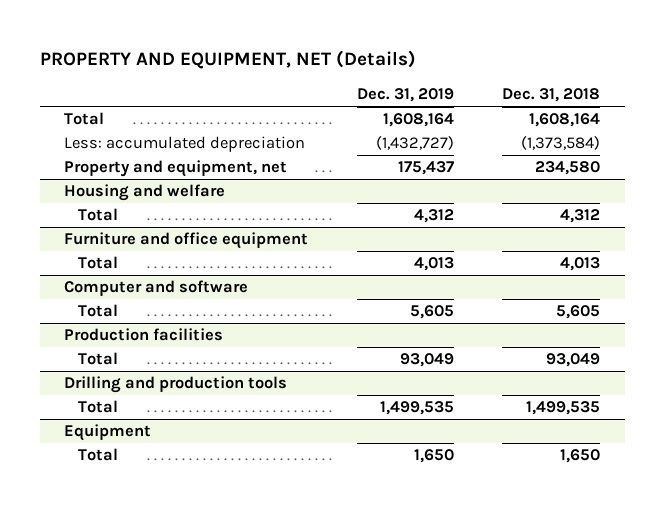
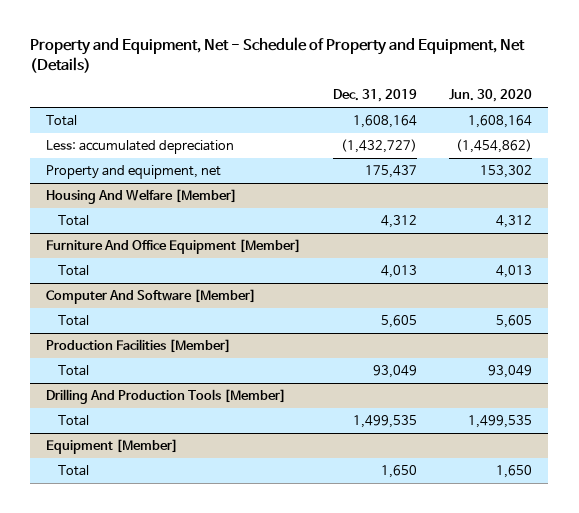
- PROPERTY AND EQUIPMENT, NET (Details)
+ Property and Equipment, Net - Schedule of Property and Equipment, Net (Details)
- | Dec. 31, 2019 | Dec. 31, 2018
+ | Dec. 31, 2019 | Jun. 30, 2020
- Housing and welfare
+ Housing And Welfare [Member]
- Furniture and office equipment
+ Furniture And Office Equipment [Member]
- Computer and software
+ Computer And Software [Member]
- Production facilities
+ Production Facilities [Member]
- Drilling and production tools
+ Drilling And Production Tools [Member]
- Equipment
+ Equipment [Member]

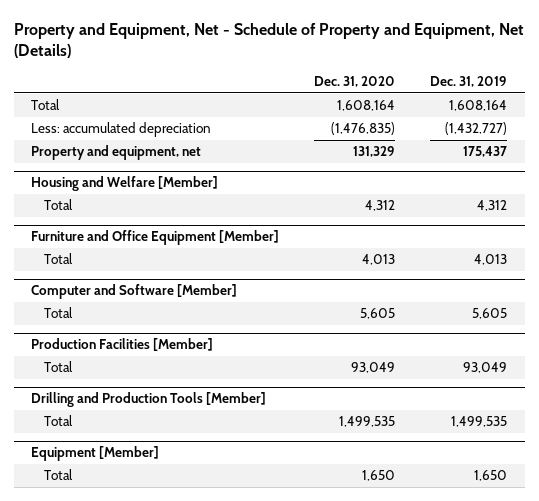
- | Dec. 31, 2019 | Jun. 30, 2020
+ | Dec. 31, 2020 | Dec. 31, 2019
- Housing And Welfare [Member]
+ Housing and Welfare [Member]
- Furniture And Office Equipment [Member]
+ Furniture and Office Equipment [Member]
- Computer And Software [Member]
+ Computer and Software [Member]
- Drilling And Production Tools [Member]
+ Drilling and Production Tools [Member]

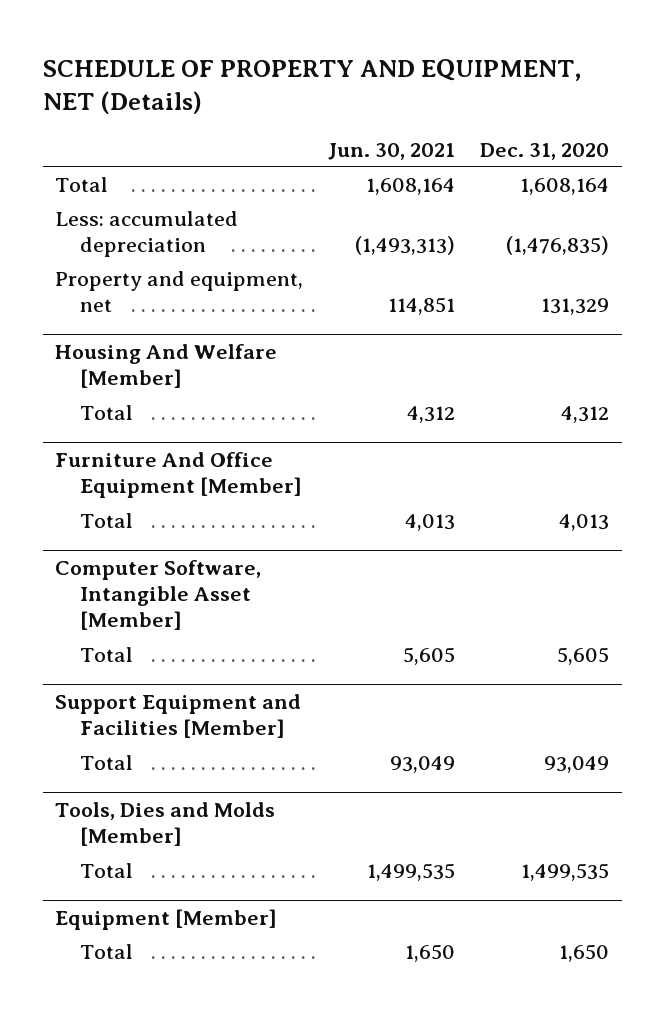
- Property and Equipment, Net - Schedule of Property and Equipment, Net (Details)
+ SCHEDULE OF PROPERTY AND EQUIPMENT, NET (Details)
- | Dec. 31, 2020 | Dec. 31, 2019
+ | Jun. 30, 2021 | Dec. 31, 2020
- Housing and Welfare [Member]
+ Housing And Welfare [Member]
- Furniture and Office Equipment [Member]
+ Furniture And Office Equipment [Member]
- Computer and Software [Member]
+ Computer Software, Intangible Asset [Member]
- Production Facilities [Member]
+ Support Equipment and Facilities [Member]
- Drilling and Production Tools [Member]
+ Tools, Dies and Molds [Member]

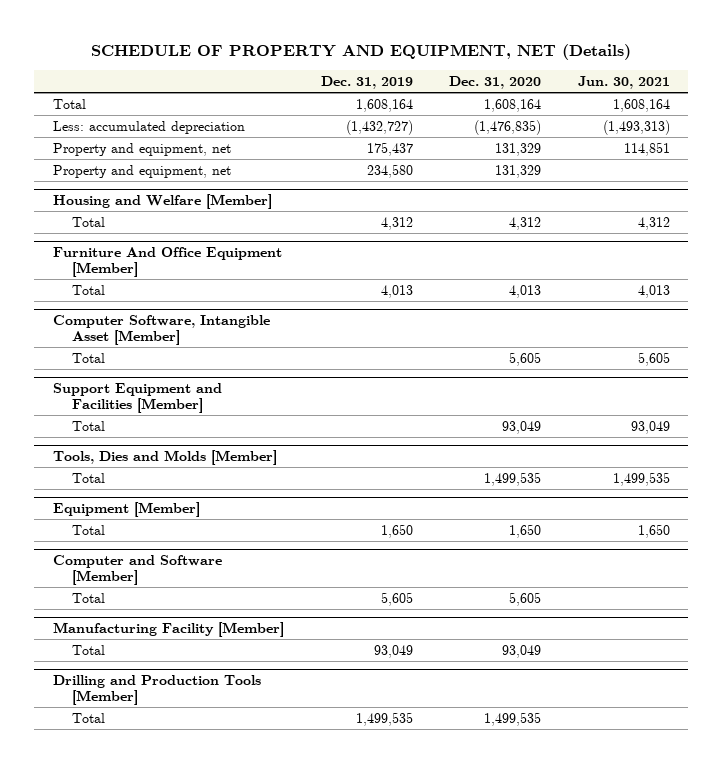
- | Jun. 30, 2021 | Dec. 31, 2020
+ | Dec. 31, 2019 | Dec. 31, 2020 | Jun. 30, 2021
- Housing And Welfare [Member]
+ Property and equipment, net | 234,580 | 131,329 |
+ Housing and Welfare [Member]
+ Computer and Software [Member]
+ Total | 5,605 | 5,605 |
+ Manufacturing Facility [Member]
+ Total | 93,049 | 93,049 |
+ Drilling and Production Tools [Member]
+ Total | 1,499,535 | 1,499,535 |

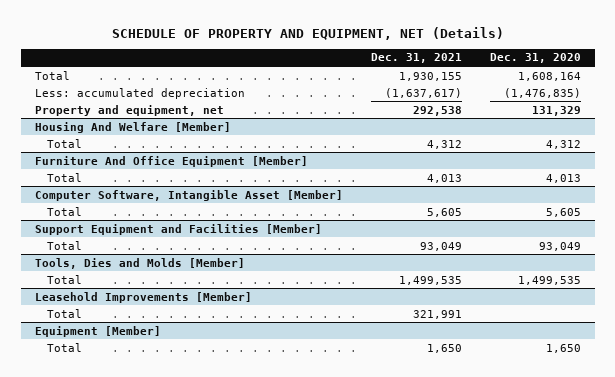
- | Dec. 31, 2019 | Dec. 31, 2020 | Jun. 30, 2021
+ | Dec. 31, 2021 | Dec. 31, 2020
- Property and equipment, net | 234,580 | 131,329 |
- Housing and Welfare [Member]
+ Housing And Welfare [Member]
+ Leasehold Improvements [Member]
+ Total | 321,991 |
- Computer and Software [Member]
- Total | 5,605 | 5,605 |
- Manufacturing Facility [Member]
- Total | 93,049 | 93,049 |
- Drilling and Production Tools [Member]
- Total | 1,499,535 | 1,499,535 |

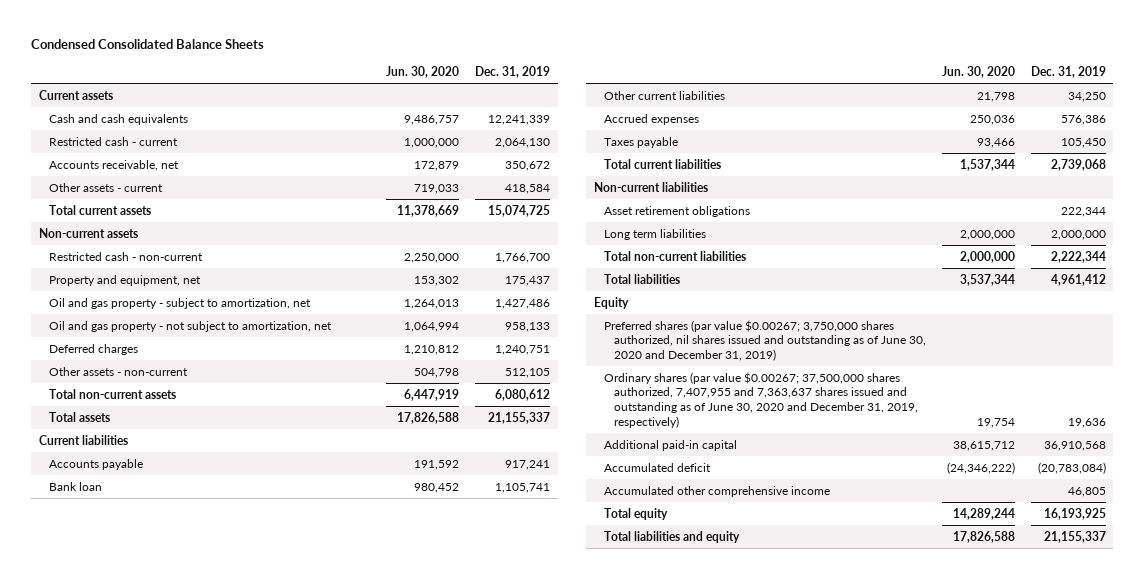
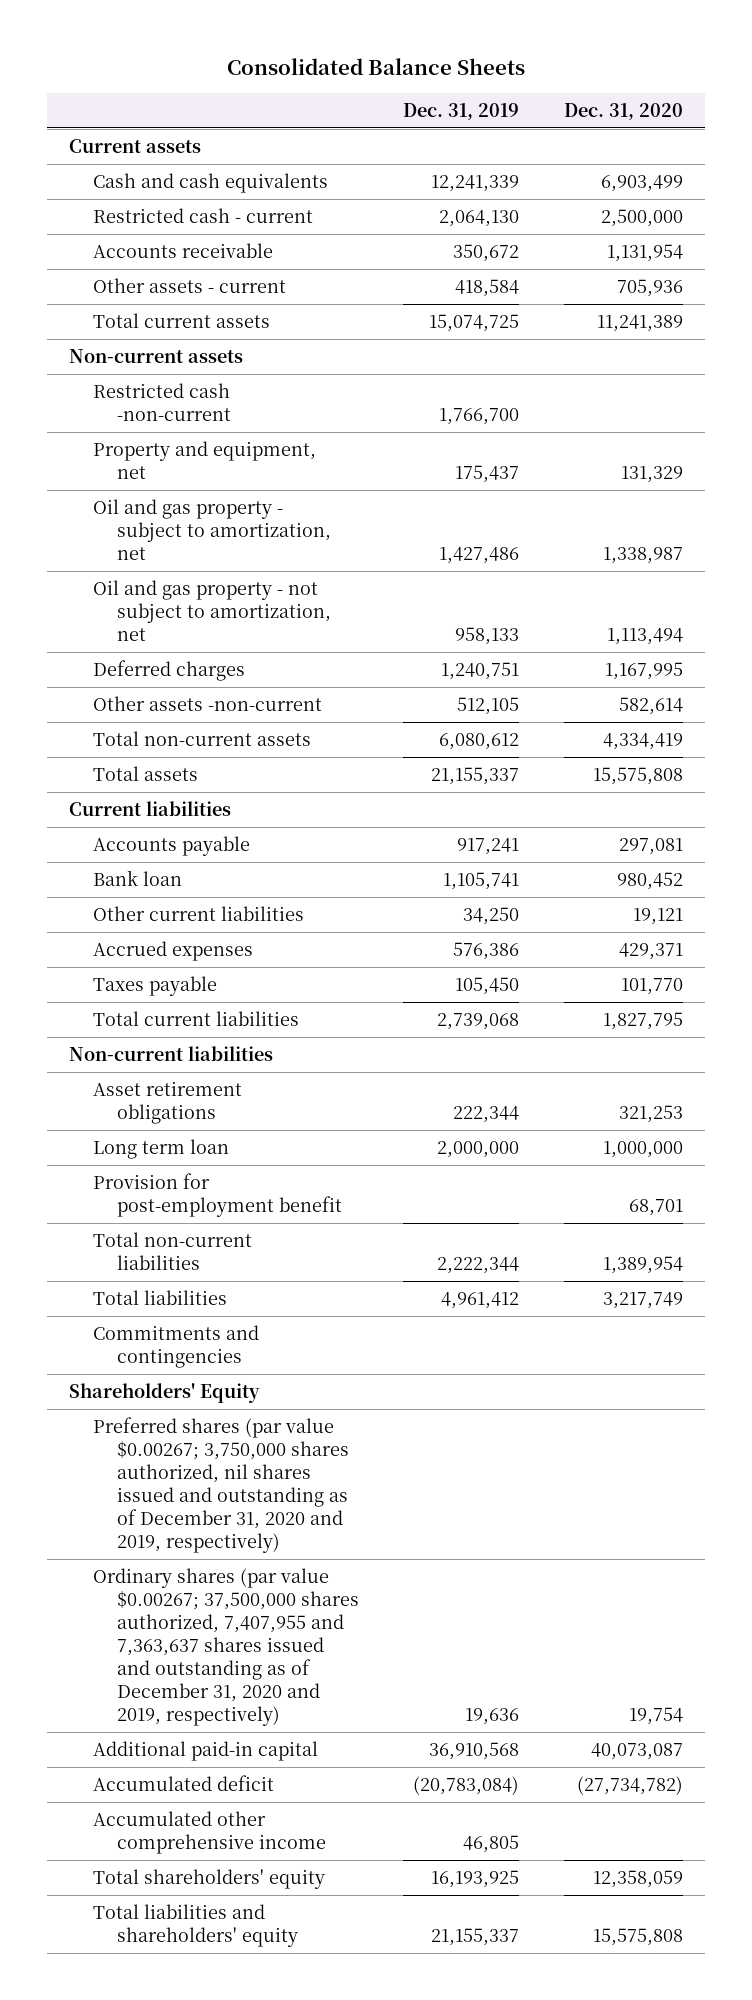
- Condensed Consolidated Balance Sheets
+ Consolidated Balance Sheets
- | Jun. 30, 2020 | Dec. 31, 2019
+ | Dec. 31, 2019 | Dec. 31, 2020
- Accounts receivable, net | 172,879 | 350,672
+ Accounts receivable | 350,672 | 1,131,954
- Restricted cash - non-current | 2,250,000 | 1,766,700
+ Restricted cash -non-current | 1,766,700 |
- Other assets - non-current | 504,798 | 512,105
+ Other assets -non-current | 512,105 | 582,614
- Long term liabilities | 2,000,000 | 2,000,000
+ Long term loan | 2,000,000 | 1,000,000
+ Provision for post-employment benefit | | 68,701
- Equity
- Preferred shares (par value $0.00267; 3,750,000 shares authorized, nil shares issued and outstanding as of June 30, 2020 and December 31, 2019)
- Ordinary shares (par value $0.00267; 37,500,000 shares authorized, 7,407,955 and 7,363,637 shares issued and outstanding as of June 30, 2020 and December 31, 2019, respectively) | 19,754 | 19,636
+ Commitments and contingencies
+ Shareholders' Equity
+ Preferred shares (par value $0.00267; 3,750,000 shares authorized, nil shares issued and outstanding as of December 31, 2020 and 2019, respectively)
+ Ordinary shares (par value $0.00267; 37,500,000 shares authorized, 7,407,955 and 7,363,637 shares issued and outstanding as of December 31, 2020 and 2019, respectively) | 19,636 | 19,754
- Total equity | 14,289,244 | 16,193,925
- Total liabilities and equity | 17,826,588 | 21,155,337
+ Total shareholders' equity | 16,193,925 | 12,358,059
+ Total liabilities and shareholders' equity | 21,155,337 | 15,575,808

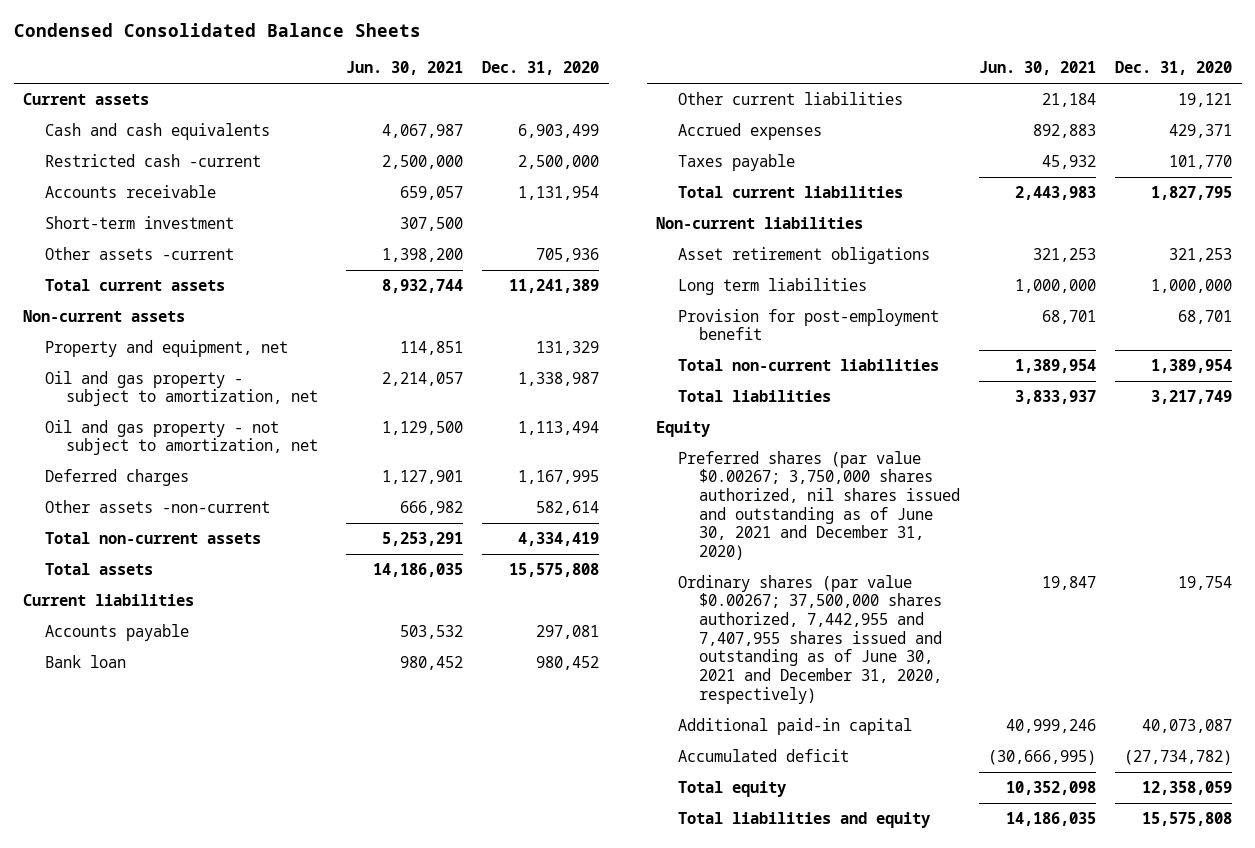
- Consolidated Balance Sheets
+ Condensed Consolidated Balance Sheets
- | Dec. 31, 2019 | Dec. 31, 2020
+ | Jun. 30, 2021 | Dec. 31, 2020
- Restricted cash - current | 2,064,130 | 2,500,000
+ Restricted cash -current | 2,500,000 | 2,500,000
- Other assets - current | 418,584 | 705,936
+ Short-term investment | 307,500 |
+ Other assets -current | 1,398,200 | 705,936
- Restricted cash -non-current | 1,766,700 |
- Long term loan | 2,000,000 | 1,000,000
+ Long term liabilities | 1,000,000 | 1,000,000
- Commitments and contingencies
- Shareholders' Equity
- Preferred shares (par value $0.00267; 3,750,000 shares authorized, nil shares issued and outstanding as of December 31, 2020 and 2019, respectively)
- Ordinary shares (par value $0.00267; 37,500,000 shares authorized, 7,407,955 and 7,363,637 shares issued and outstanding as of December 31, 2020 and 2019, respectively) | 19,636 | 19,754
+ Equity
+ Preferred shares (par value $0.00267; 3,750,000 shares authorized, nil shares issued and outstanding as of June 30, 2021 and December 31, 2020)
+ Ordinary shares (par value $0.00267; 37,500,000 shares authorized, 7,442,955 and 7,407,955 shares issued and outstanding as of June 30, 2021 and December 31, 2020, respectively) | 19,847 | 19,754
- Accumulated other comprehensive income | 46,805 |
- Total shareholders' equity | 16,193,925 | 12,358,059
- Total liabilities and shareholders' equity | 21,155,337 | 15,575,808
+ Total equity | 10,352,098 | 12,358,059
+ Total liabilities and equity | 14,186,035 | 15,575,808

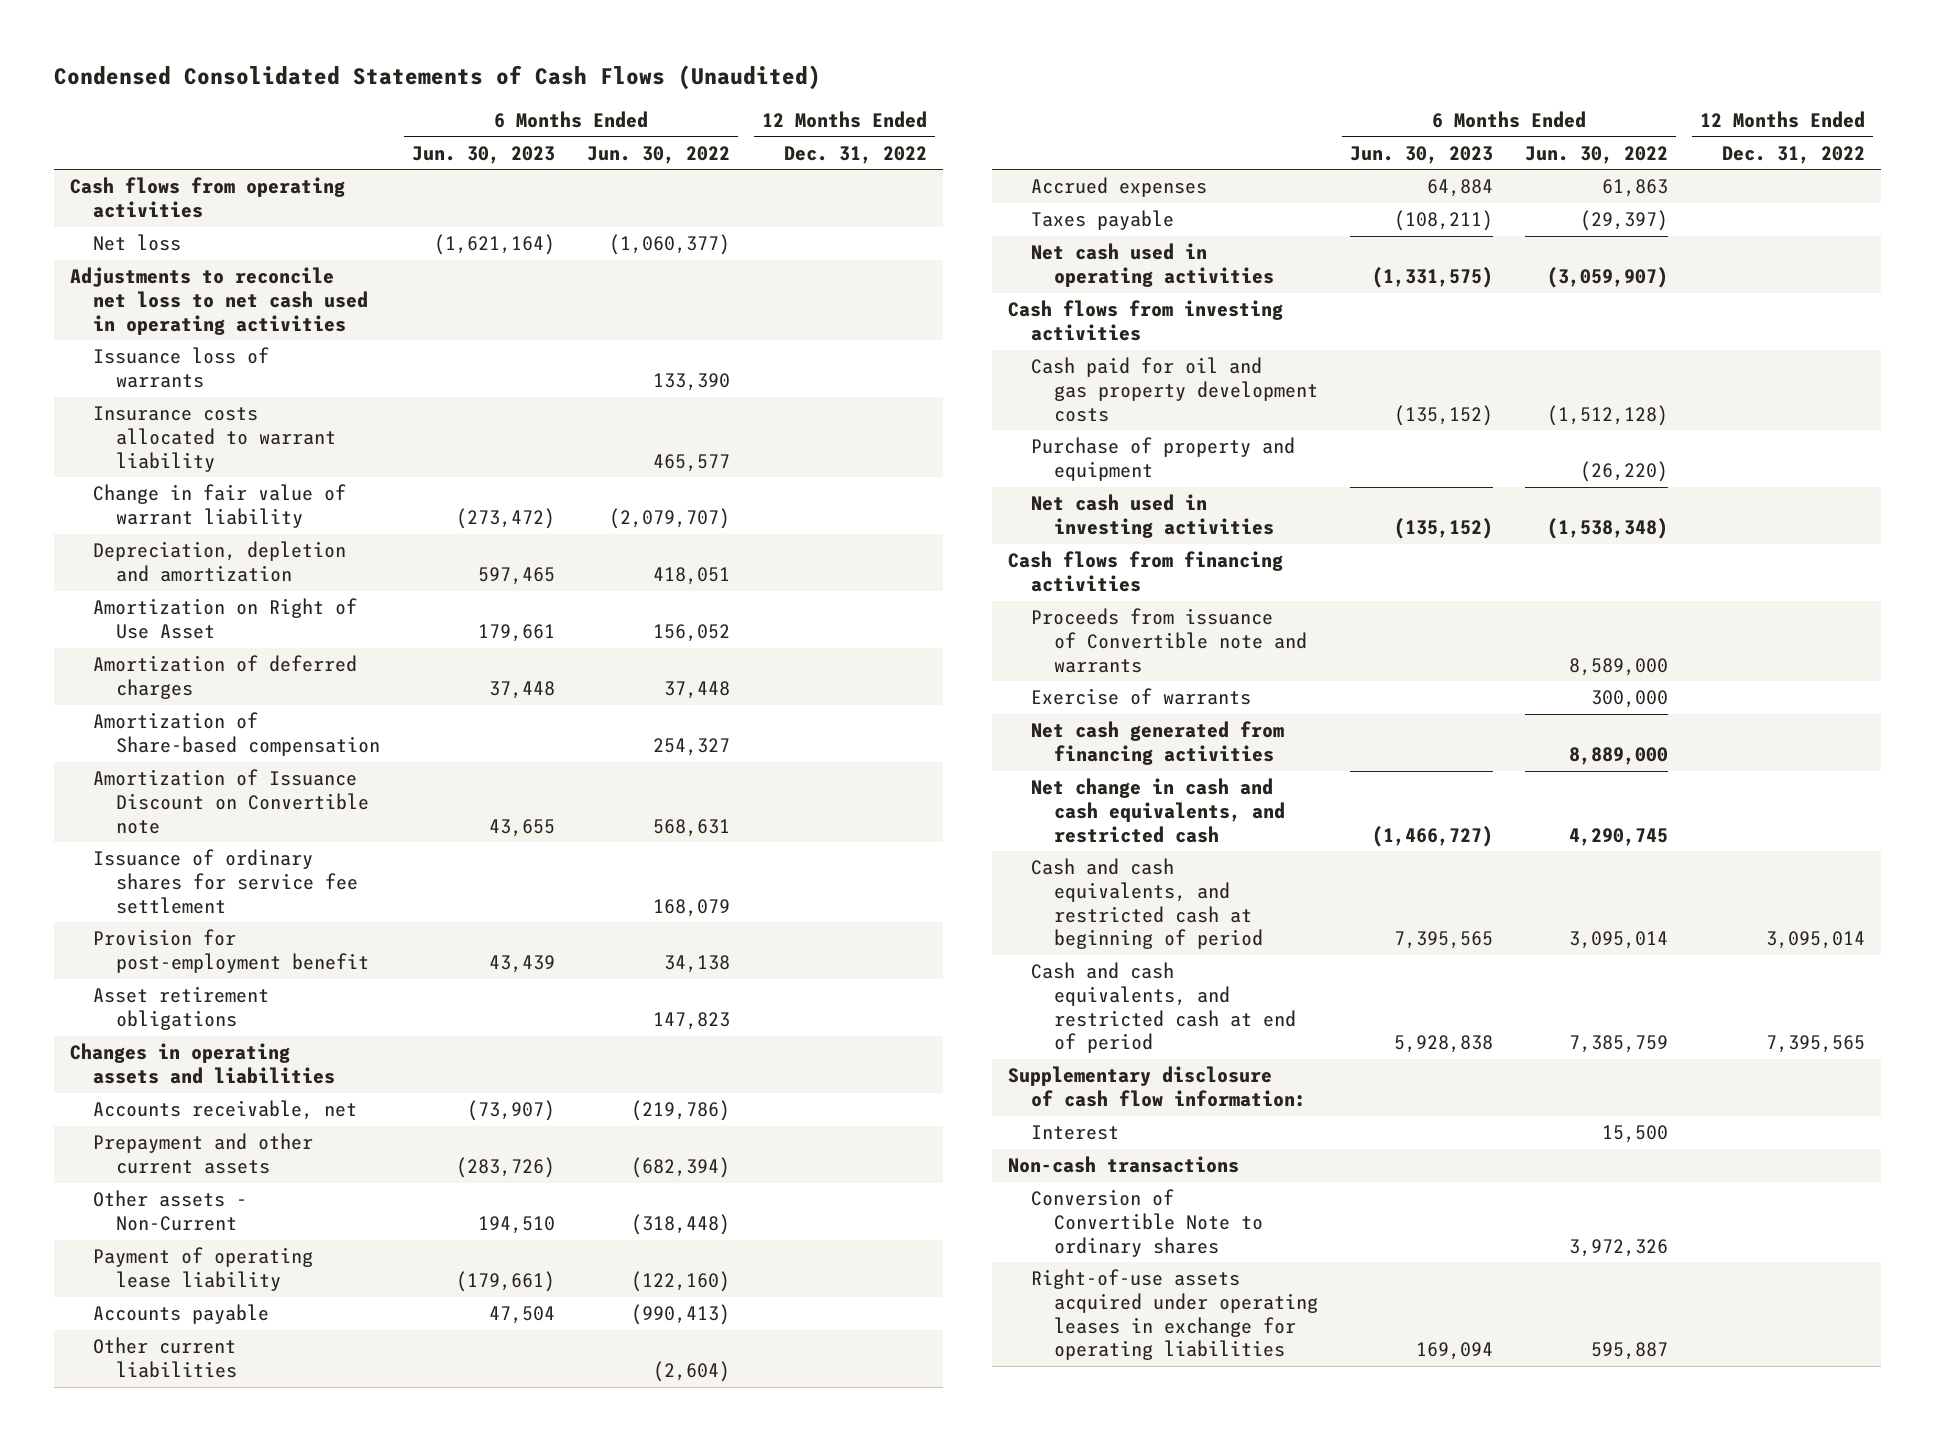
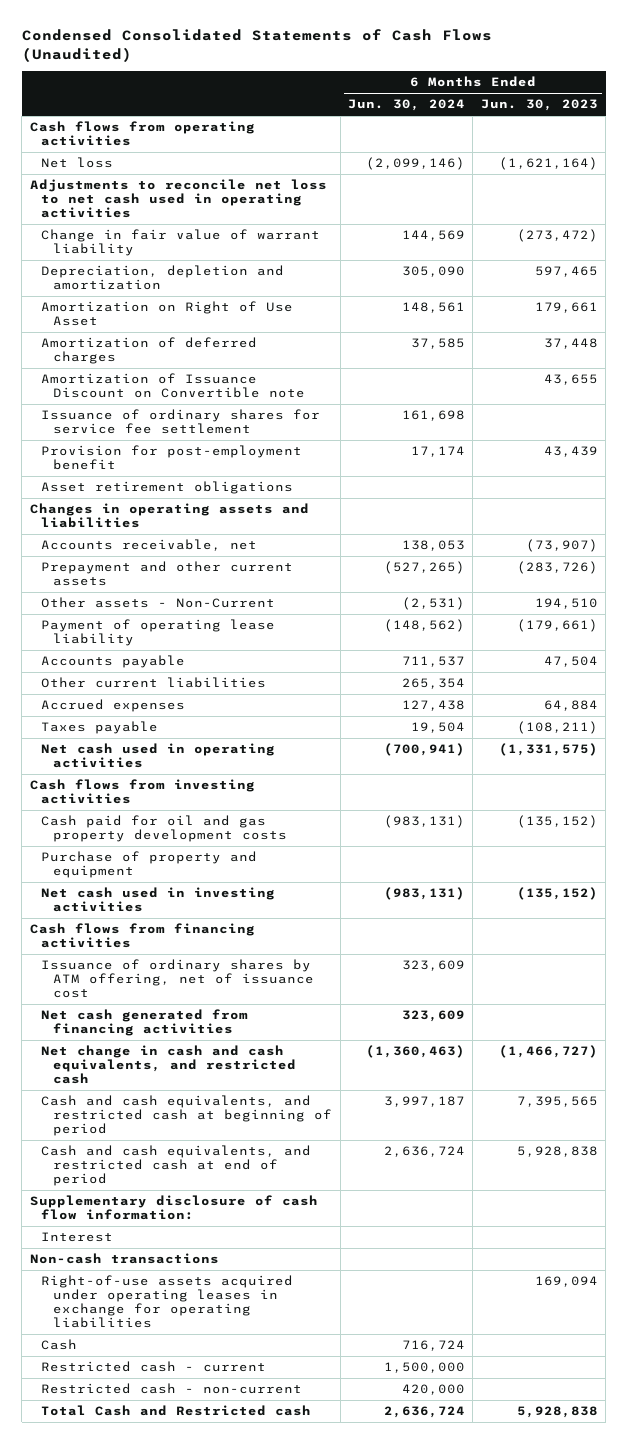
- | 6 Months Ended Jun. 30, 2023 | 6 Months Ended Jun. 30, 2022 | 12 Months Ended Dec. 31, 2022
+ | 6 Months Ended Jun. 30, 2024 | 6 Months Ended Jun. 30, 2023
- Issuance loss of warrants | | 133,390 |
- Insurance costs allocated to warrant liability | | 465,577 |
- Amortization of Share-based compensation | | 254,327 |
- Proceeds from issuance of Convertible note and warrants | | 8,589,000 |
- Exercise of warrants | | 300,000 |
+ Issuance of ordinary shares by ATM offering, net of issuance cost | 323,609 |
- Conversion of Convertible Note to ordinary shares | | 3,972,326 |
+ Cash | 716,724 |
+ Restricted cash - current | 1,500,000 |
+ Restricted cash - non-current | 420,000 |
+ Total Cash and Restricted cash | 2,636,724 | 5,928,838

